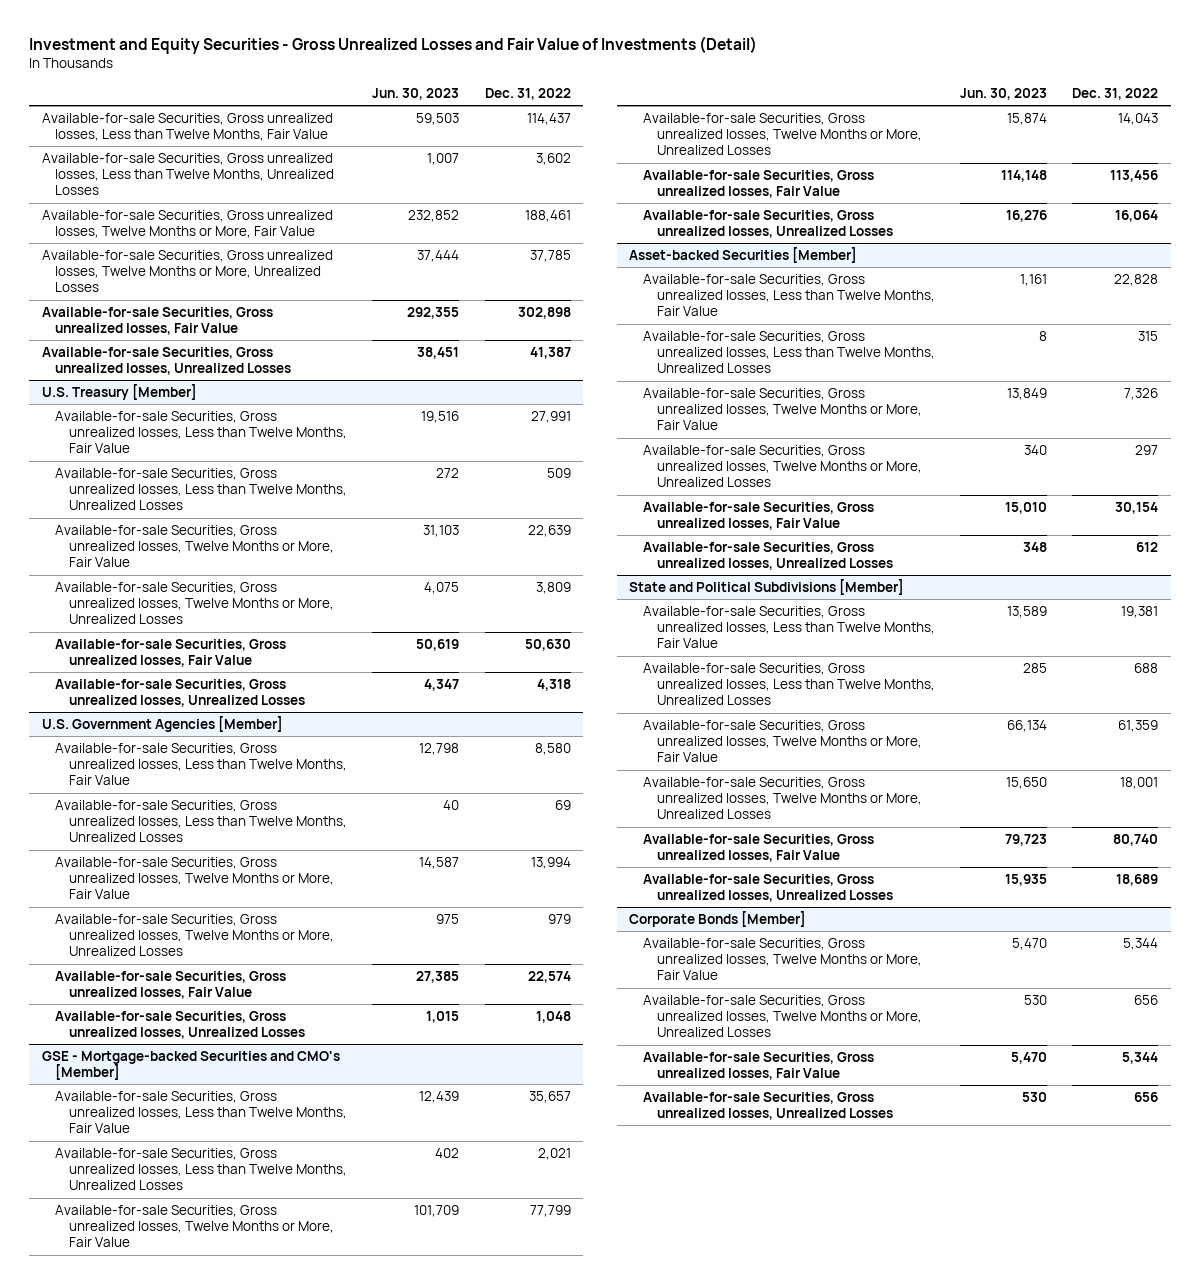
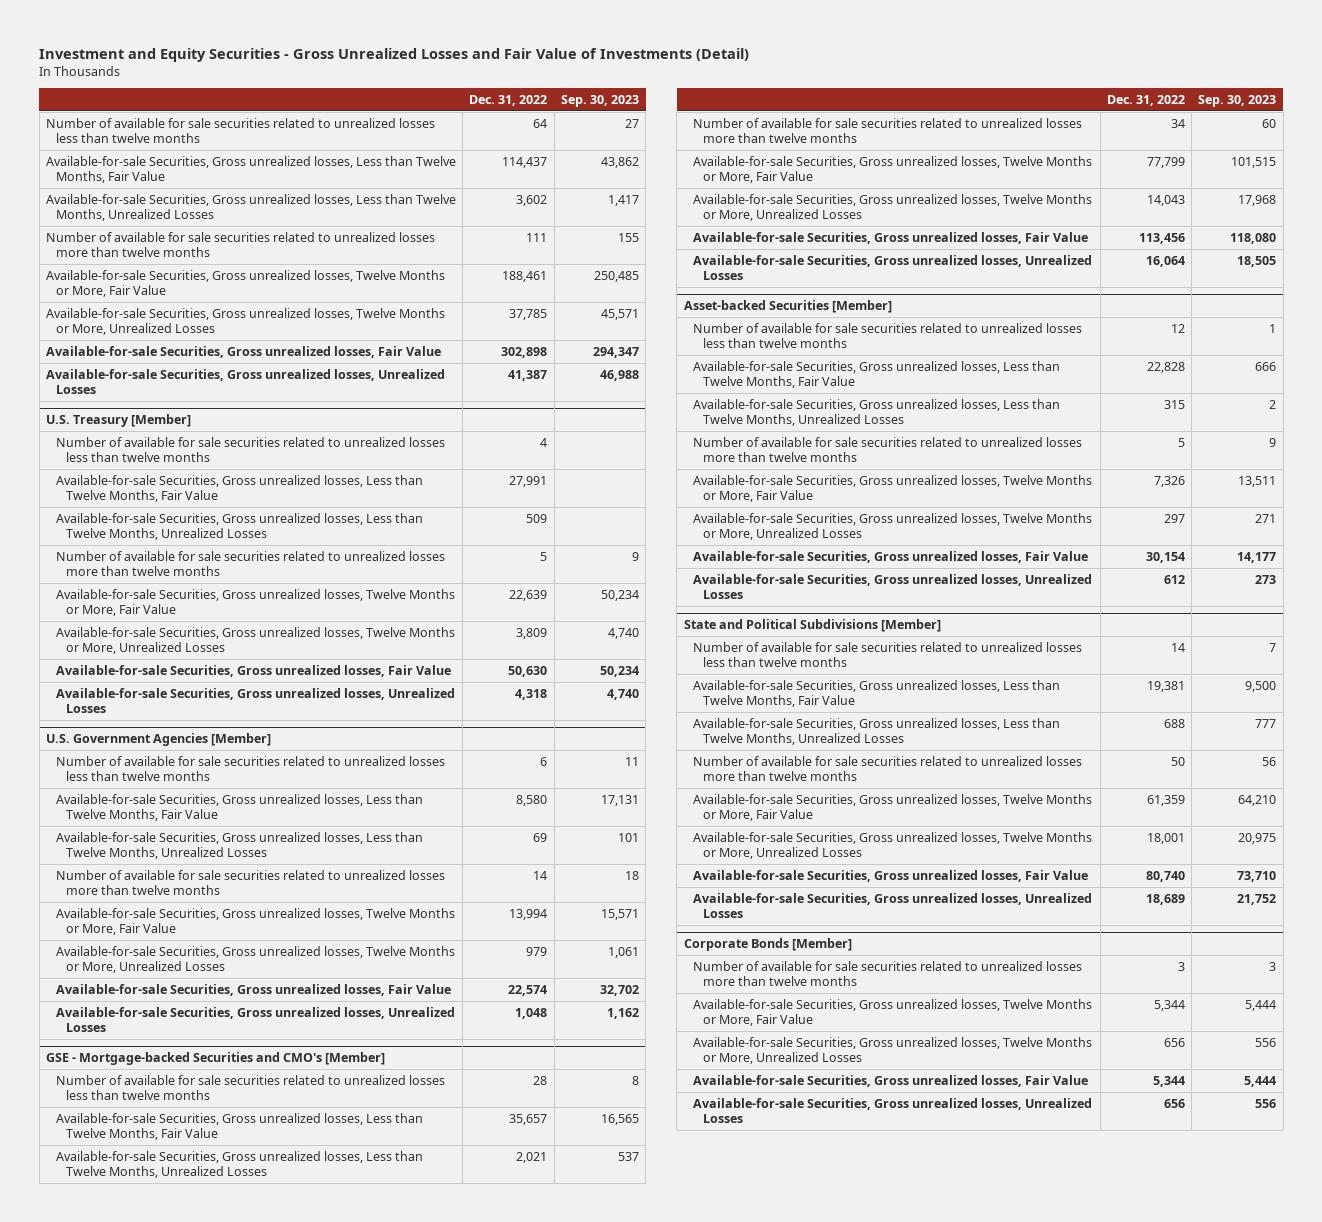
- | Jun. 30, 2023 | Dec. 31, 2022
+ | Dec. 31, 2022 | Sep. 30, 2023
+ Number of available for sale securities related to unrealized losses less than twelve months | 64 | 27
+ Number of available for sale securities related to unrealized losses more than twelve months | 111 | 155
@ U.S. Treasury [Member]
+ Number of available for sale securities related to unrealized losses less than twelve months | 4 |
+ Number of available for sale securities related to unrealized losses more than twelve months | 5 | 9
@ U.S. Government Agencies [Member]
+ Number of available for sale securities related to unrealized losses less than twelve months | 6 | 11
+ Number of available for sale securities related to unrealized losses more than twelve months | 14 | 18
@ GSE - Mortgage-backed Securities and CMO's [Member]
+ Number of available for sale securities related to unrealized losses less than twelve months | 28 | 8
+ Number of available for sale securities related to unrealized losses more than twelve months | 34 | 60
@ Asset-backed Securities [Member]
+ Number of available for sale securities related to unrealized losses less than twelve months | 12 | 1
+ Number of available for sale securities related to unrealized losses more than twelve months | 5 | 9
@ State and Political Subdivisions [Member]
+ Number of available for sale securities related to unrealized losses less than twelve months | 14 | 7
+ Number of available for sale securities related to unrealized losses more than twelve months | 50 | 56
@ Corporate Bonds [Member]
+ Number of available for sale securities related to unrealized losses more than twelve months | 3 | 3

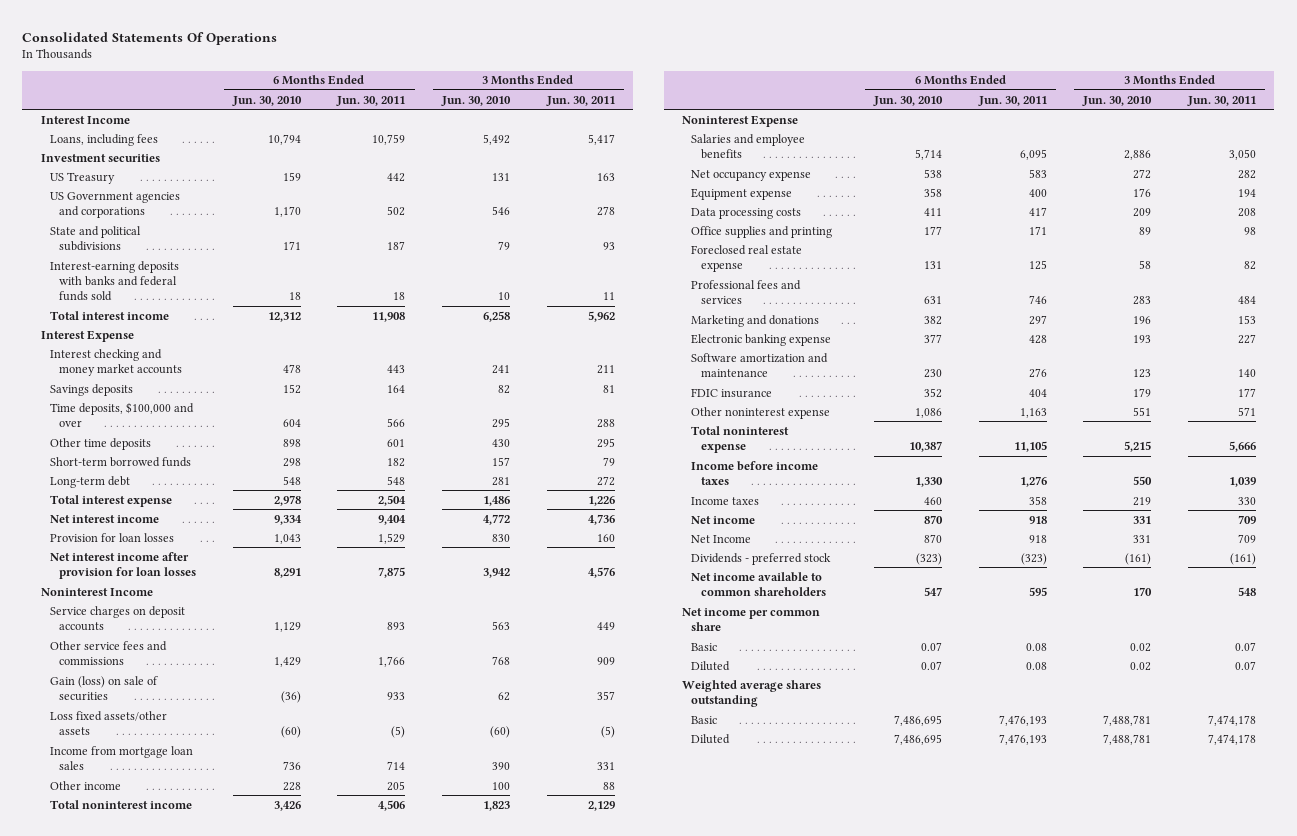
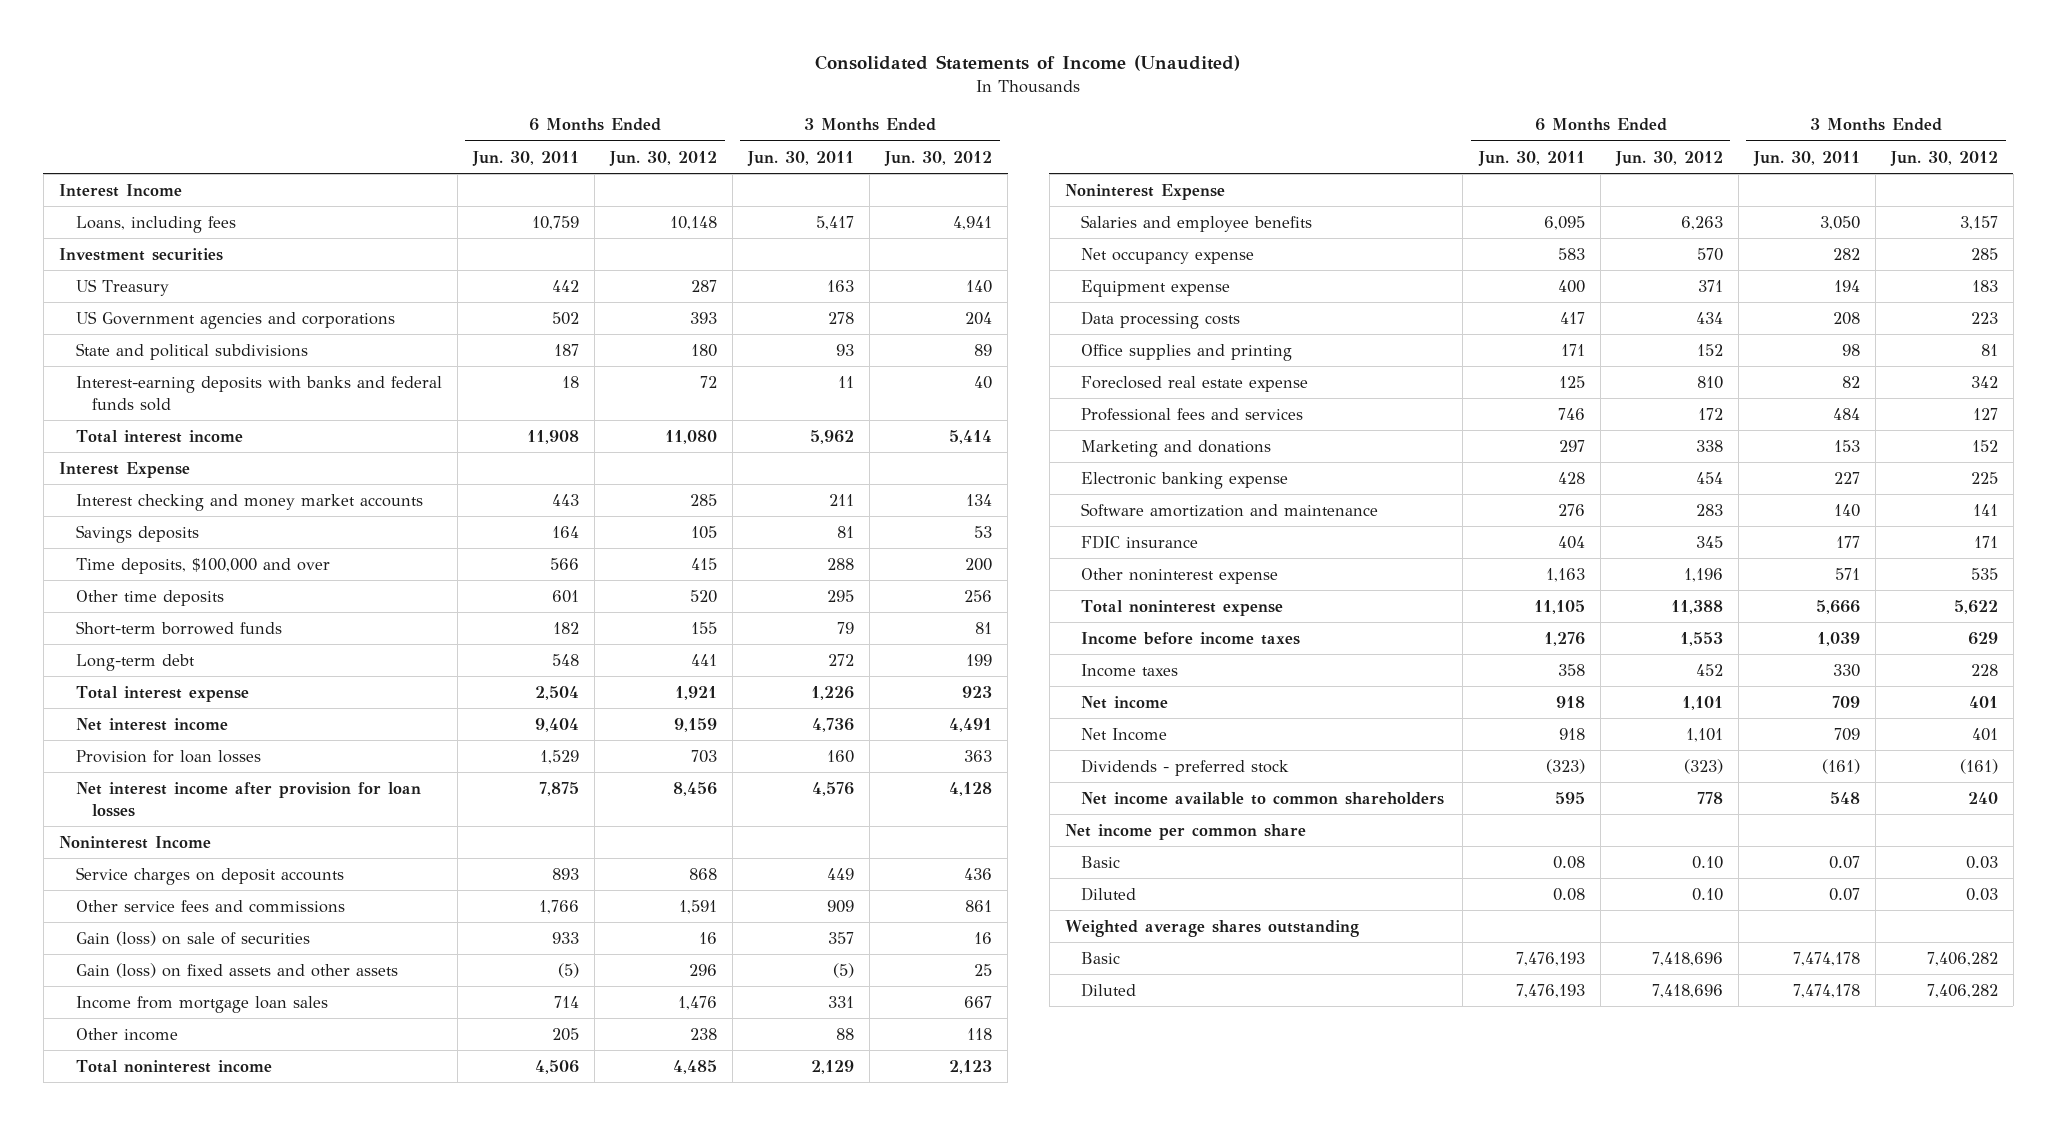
- Consolidated Statements Of Operations
+ Consolidated Statements of Income (Unaudited)
- | 6 Months Ended Jun. 30, 2010 | 6 Months Ended Jun. 30, 2011 | 3 Months Ended Jun. 30, 2010 | 3 Months Ended Jun. 30, 2011
+ | 6 Months Ended Jun. 30, 2011 | 6 Months Ended Jun. 30, 2012 | 3 Months Ended Jun. 30, 2011 | 3 Months Ended Jun. 30, 2012
- Loss fixed assets/other assets | (60) | (5) | (60) | (5)
+ Gain (loss) on fixed assets and other assets | (5) | 296 | (5) | 25

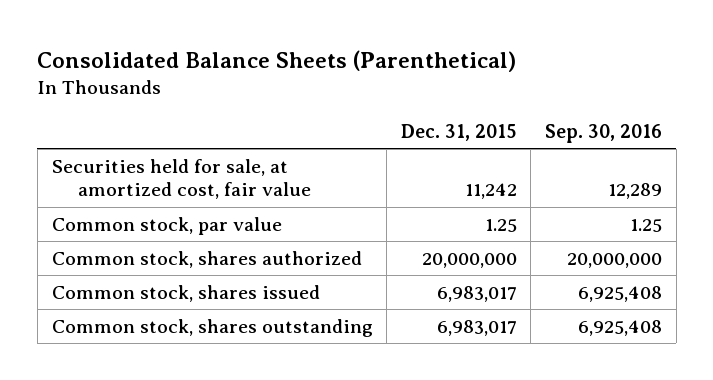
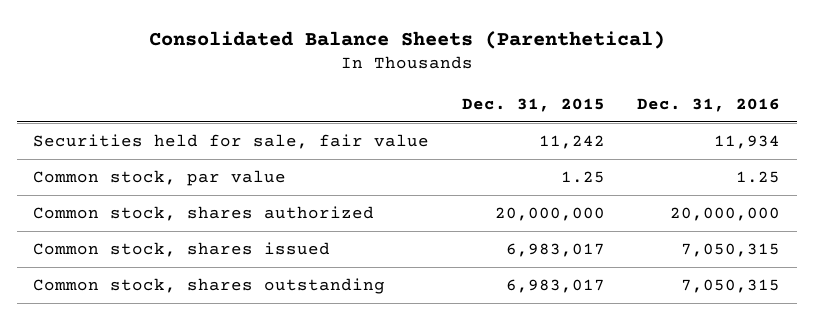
- | Dec. 31, 2015 | Sep. 30, 2016
+ | Dec. 31, 2015 | Dec. 31, 2016
- Securities held for sale, at amortized cost, fair value | 11,242 | 12,289
+ Securities held for sale, fair value | 11,242 | 11,934

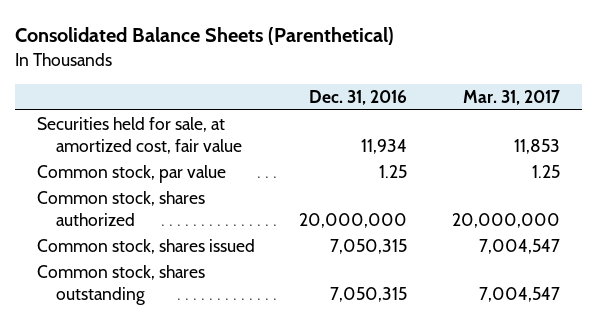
- | Dec. 31, 2015 | Dec. 31, 2016
+ | Dec. 31, 2016 | Mar. 31, 2017
- Securities held for sale, fair value | 11,242 | 11,934
+ Securities held for sale, at amortized cost, fair value | 11,934 | 11,853

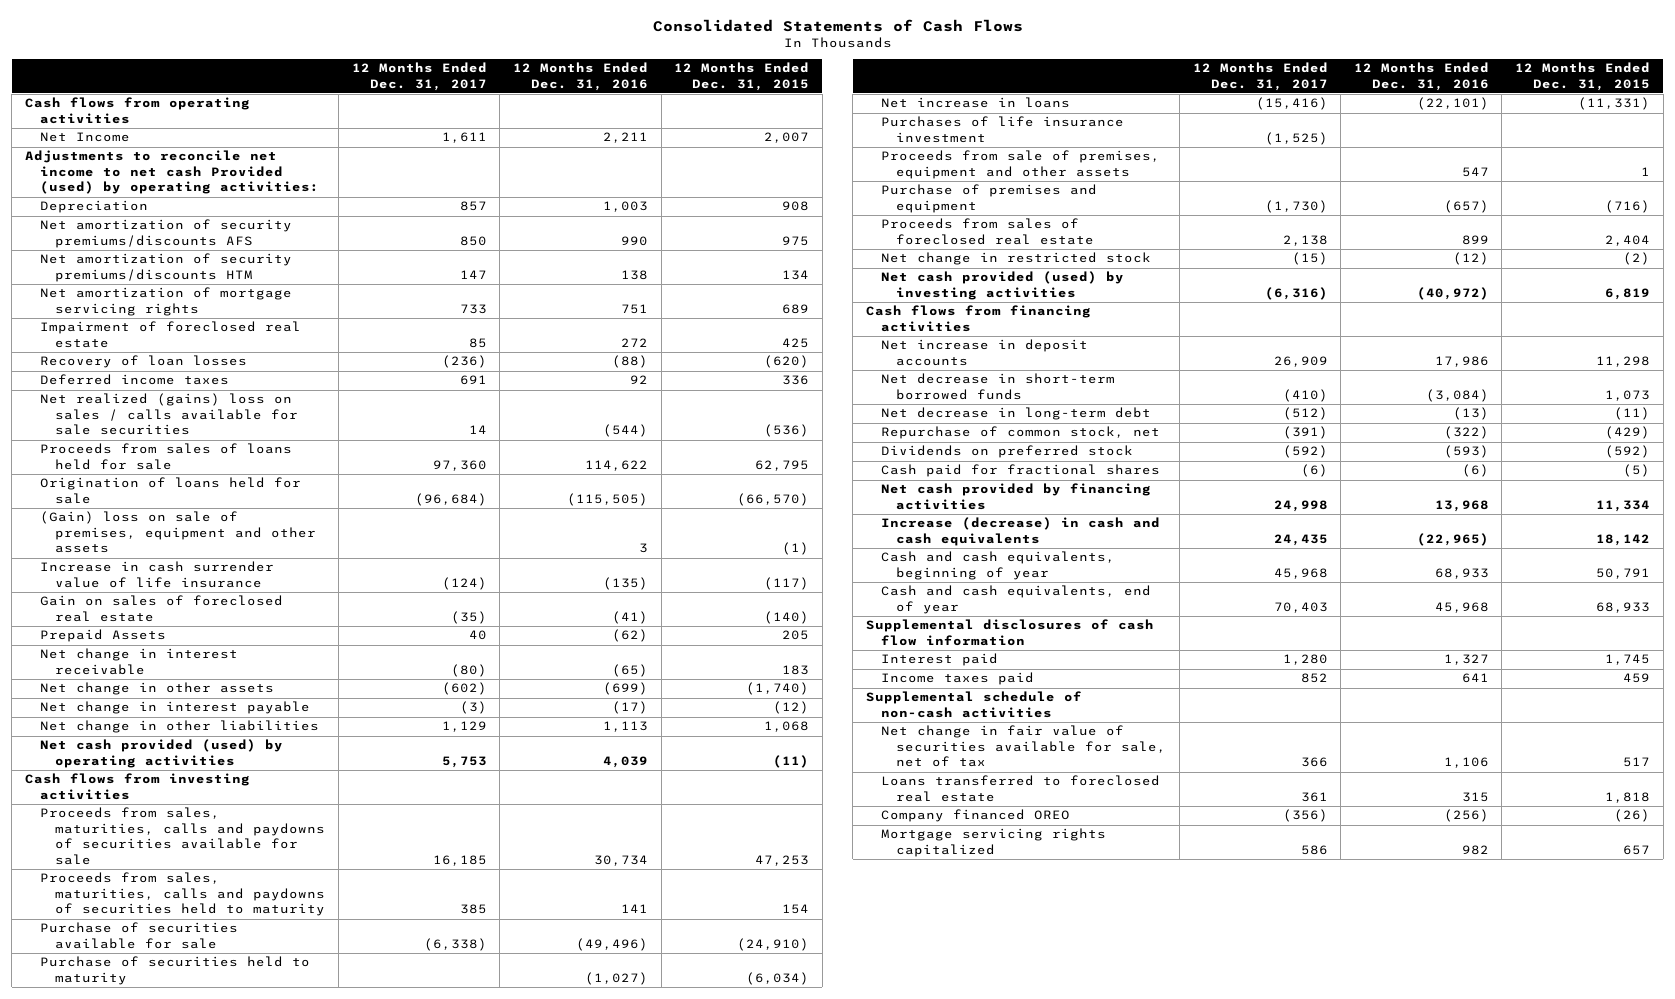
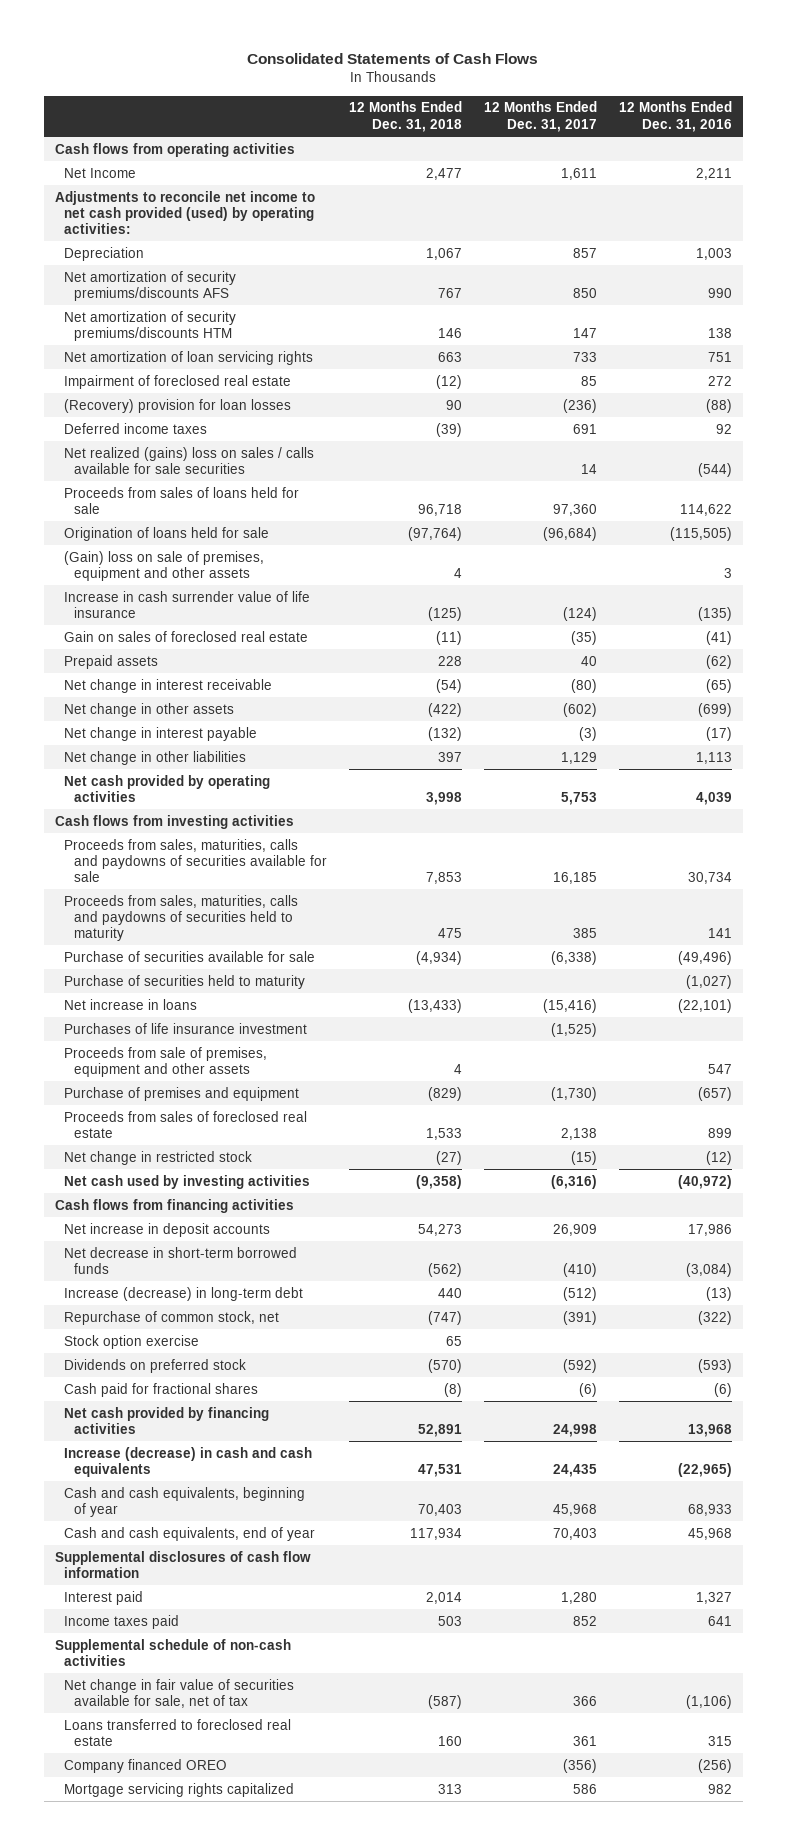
- | 12 Months Ended Dec. 31, 2017 | 12 Months Ended Dec. 31, 2016 | 12 Months Ended Dec. 31, 2015
+ | 12 Months Ended Dec. 31, 2018 | 12 Months Ended Dec. 31, 2017 | 12 Months Ended Dec. 31, 2016
- Adjustments to reconcile net income to net cash Provided (used) by operating activities:
+ Adjustments to reconcile net income to net cash provided (used) by operating activities:
- Net amortization of mortgage servicing rights | 733 | 751 | 689
+ Net amortization of loan servicing rights | 663 | 733 | 751
- Recovery of loan losses | (236) | (88) | (620)
+ (Recovery) provision for loan losses | 90 | (236) | (88)
- Prepaid Assets | 40 | (62) | 205
+ Prepaid assets | 228 | 40 | (62)
- Net cash provided (used) by operating activities | 5,753 | 4,039 | (11)
+ Net cash provided by operating activities | 3,998 | 5,753 | 4,039
- Net cash provided (used) by investing activities | (6,316) | (40,972) | 6,819
+ Net cash used by investing activities | (9,358) | (6,316) | (40,972)
- Net decrease in long-term debt | (512) | (13) | (11)
+ Increase (decrease) in long-term debt | 440 | (512) | (13)
+ Stock option exercise | 65 | |
- Net change in fair value of securities available for sale, net of tax | 366 | 1,106 | 517
+ Net change in fair value of securities available for sale, net of tax | (587) | 366 | (1,106)

